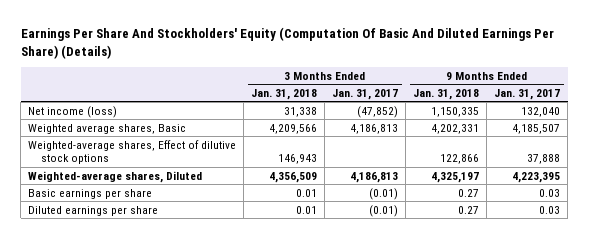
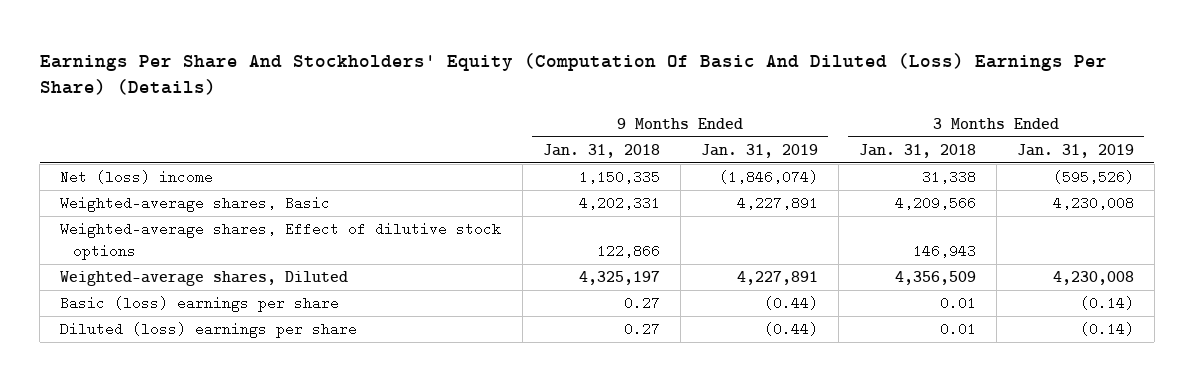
- Earnings Per Share And Stockholders' Equity (Computation Of Basic And Diluted Earnings Per Share) (Details)
+ Earnings Per Share And Stockholders' Equity (Computation Of Basic And Diluted (Loss) Earnings Per Share) (Details)
- | 3 Months Ended Jan. 31, 2018 | 3 Months Ended Jan. 31, 2017 | 9 Months Ended Jan. 31, 2018 | 9 Months Ended Jan. 31, 2017
+ | 9 Months Ended Jan. 31, 2018 | 9 Months Ended Jan. 31, 2019 | 3 Months Ended Jan. 31, 2018 | 3 Months Ended Jan. 31, 2019
- Net income (loss) | 31,338 | (47,852) | 1,150,335 | 132,040
- Weighted average shares, Basic | 4,209,566 | 4,186,813 | 4,202,331 | 4,185,507
+ Net (loss) income | 1,150,335 | (1,846,074) | 31,338 | (595,526)
+ Weighted-average shares, Basic | 4,202,331 | 4,227,891 | 4,209,566 | 4,230,008
- Basic earnings per share | 0.01 | (0.01) | 0.27 | 0.03
- Diluted earnings per share | 0.01 | (0.01) | 0.27 | 0.03
+ Basic (loss) earnings per share | 0.27 | (0.44) | 0.01 | (0.14)
+ Diluted (loss) earnings per share | 0.27 | (0.44) | 0.01 | (0.14)

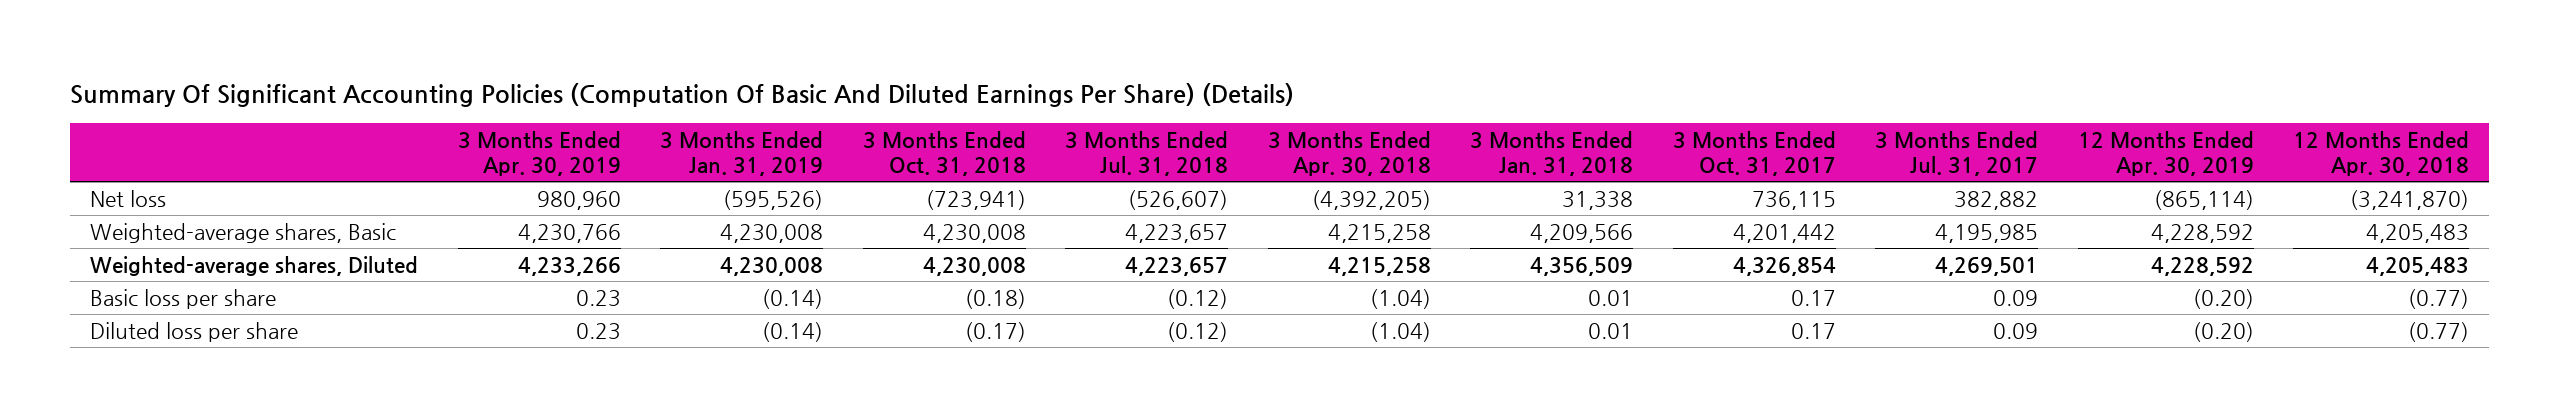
- Earnings Per Share And Stockholders' Equity (Computation Of Basic And Diluted (Loss) Earnings Per Share) (Details)
+ Summary Of Significant Accounting Policies (Computation Of Basic And Diluted Earnings Per Share) (Details)
- | 9 Months Ended Jan. 31, 2018 | 9 Months Ended Jan. 31, 2019 | 3 Months Ended Jan. 31, 2018 | 3 Months Ended Jan. 31, 2019
+ | 3 Months Ended Apr. 30, 2019 | 3 Months Ended Jan. 31, 2019 | 3 Months Ended Oct. 31, 2018 | 3 Months Ended Jul. 31, 2018 | 3 Months Ended Apr. 30, 2018 | 3 Months Ended Jan. 31, 2018 | 3 Months Ended Oct. 31, 2017 | 3 Months Ended Jul. 31, 2017 | 12 Months Ended Apr. 30, 2019 | 12 Months Ended Apr. 30, 2018
- Net (loss) income | 1,150,335 | (1,846,074) | 31,338 | (595,526)
+ Net loss | 980,960 | (595,526) | (723,941) | (526,607) | (4,392,205) | 31,338 | 736,115 | 382,882 | (865,114) | (3,241,870)
- Weighted-average shares, Effect of dilutive stock options | 122,866 | | 146,943 |
- Basic (loss) earnings per share | 0.27 | (0.44) | 0.01 | (0.14)
- Diluted (loss) earnings per share | 0.27 | (0.44) | 0.01 | (0.14)
+ Basic loss per share | 0.23 | (0.14) | (0.18) | (0.12) | (1.04) | 0.01 | 0.17 | 0.09 | (0.20) | (0.77)
+ Diluted loss per share | 0.23 | (0.14) | (0.17) | (0.12) | (1.04) | 0.01 | 0.17 | 0.09 | (0.20) | (0.77)

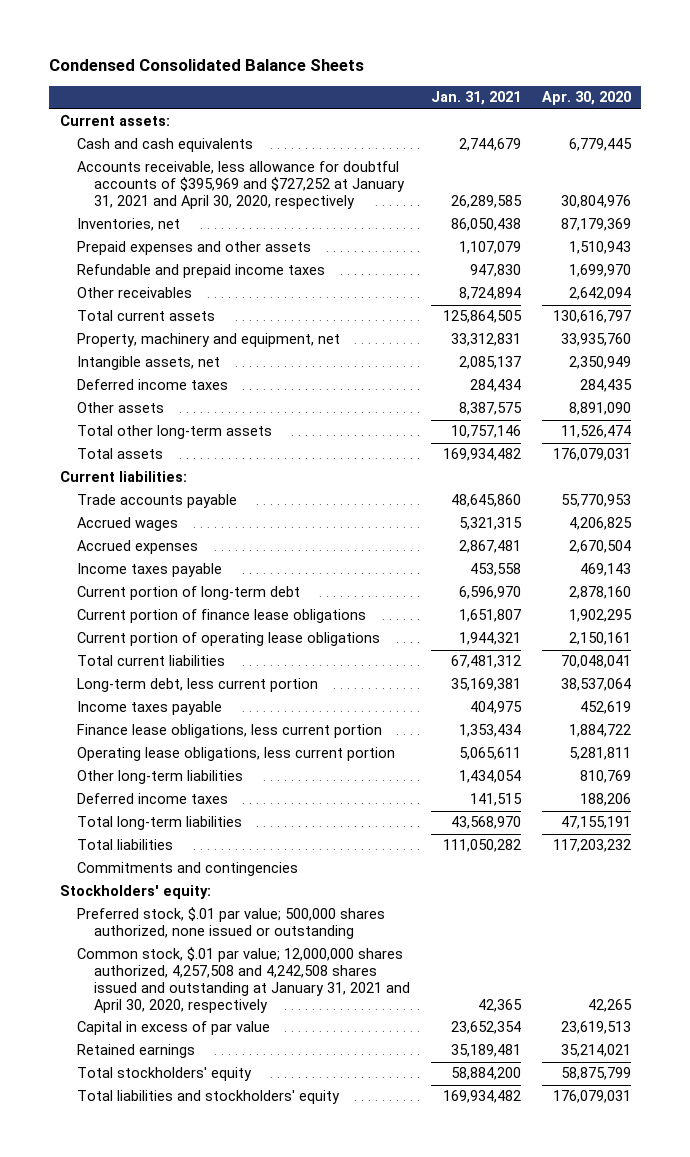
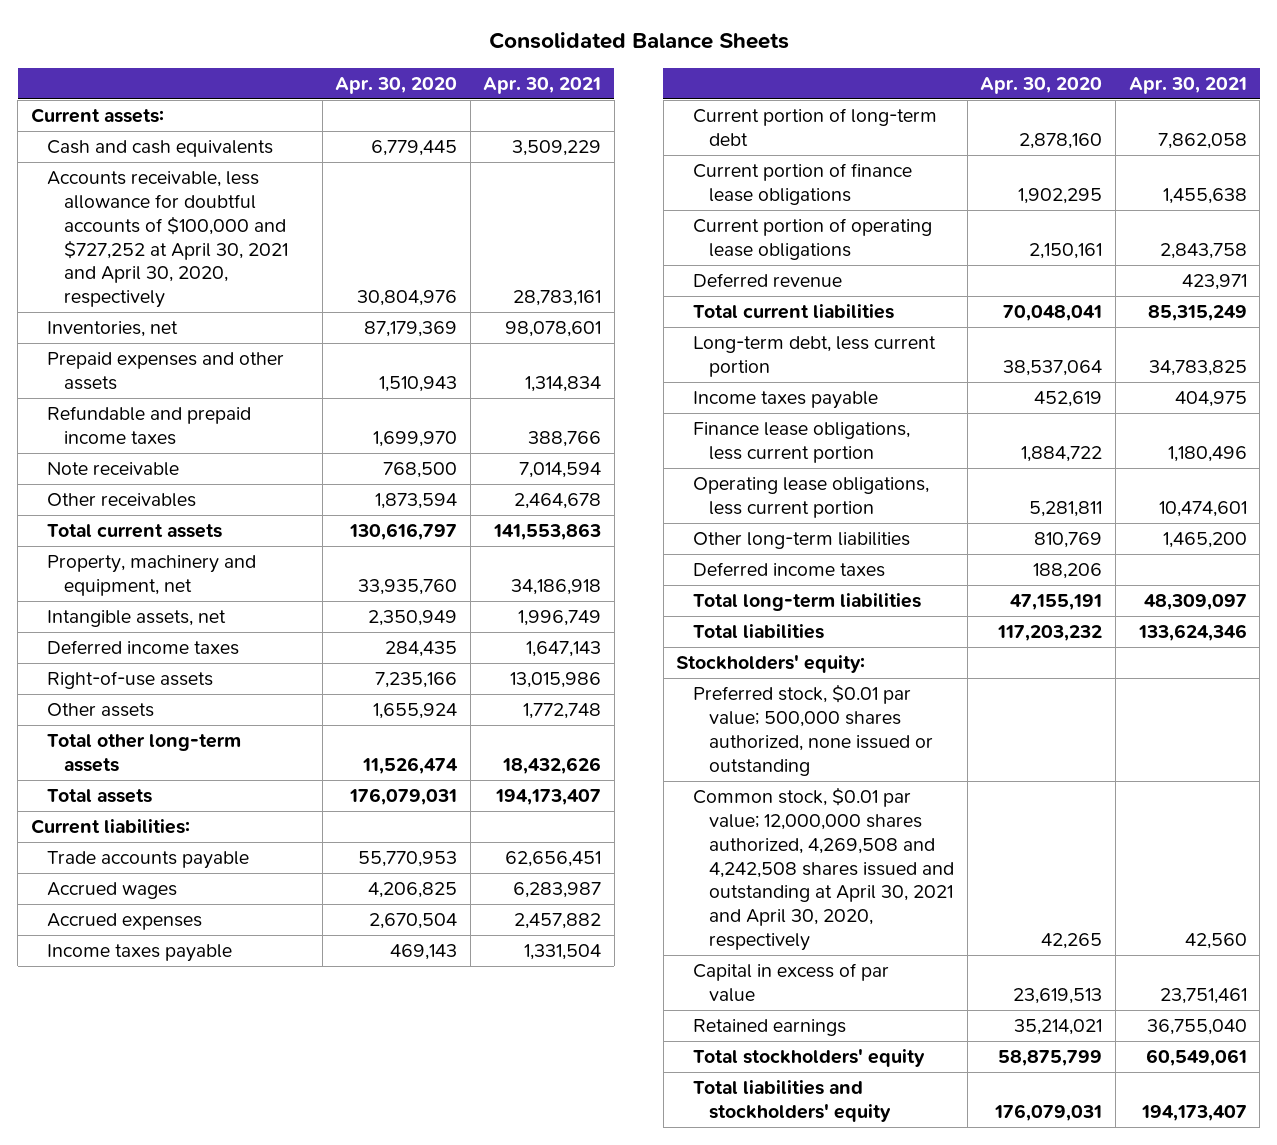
- Condensed Consolidated Balance Sheets
+ Consolidated Balance Sheets
- | Jan. 31, 2021 | Apr. 30, 2020
+ | Apr. 30, 2020 | Apr. 30, 2021
- Accounts receivable, less allowance for doubtful accounts of $395,969 and $727,252 at January 31, 2021 and April 30, 2020, respectively | 26,289,585 | 30,804,976
+ Accounts receivable, less allowance for doubtful accounts of $100,000 and $727,252 at April 30, 2021 and April 30, 2020, respectively | 30,804,976 | 28,783,161
- Other receivables | 8,724,894 | 2,642,094
+ Note receivable | 768,500 | 7,014,594
+ Other receivables | 1,873,594 | 2,464,678
- Other assets | 8,387,575 | 8,891,090
+ Right-of-use assets | 7,235,166 | 13,015,986
+ Other assets | 1,655,924 | 1,772,748
+ Deferred revenue | | 423,971
- Commitments and contingencies
- Preferred stock, $.01 par value; 500,000 shares authorized, none issued or outstanding
- Common stock, $.01 par value; 12,000,000 shares authorized, 4,257,508 and 4,242,508 shares issued and outstanding at January 31, 2021 and April 30, 2020, respectively | 42,365 | 42,265
+ Preferred stock, $0.01 par value; 500,000 shares authorized, none issued or outstanding
+ Common stock, $0.01 par value; 12,000,000 shares authorized, 4,269,508 and 4,242,508 shares issued and outstanding at April 30, 2021 and April 30, 2020, respectively | 42,265 | 42,560

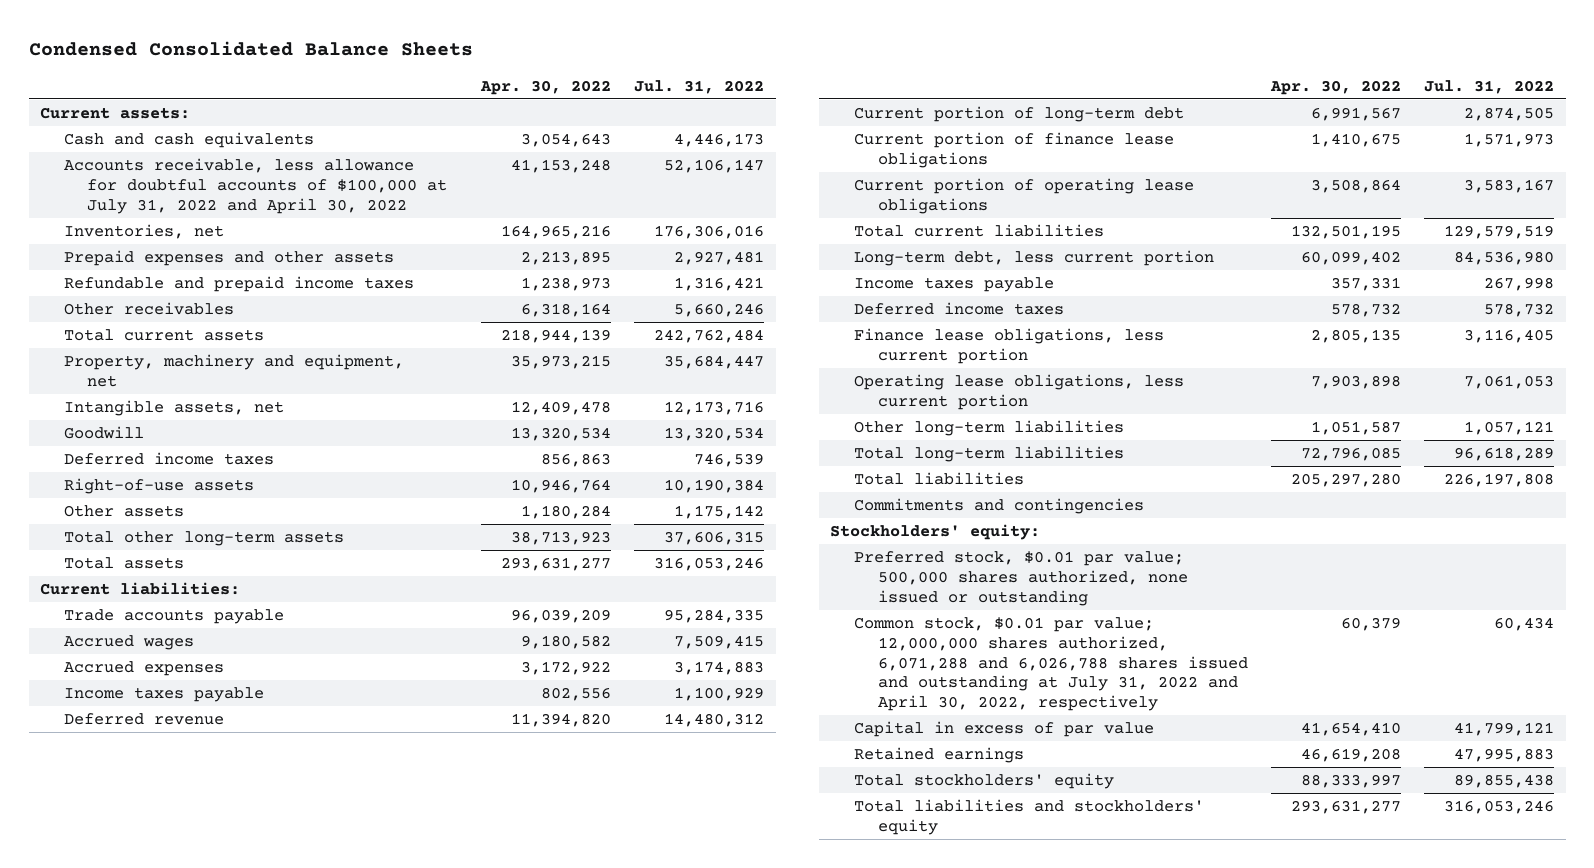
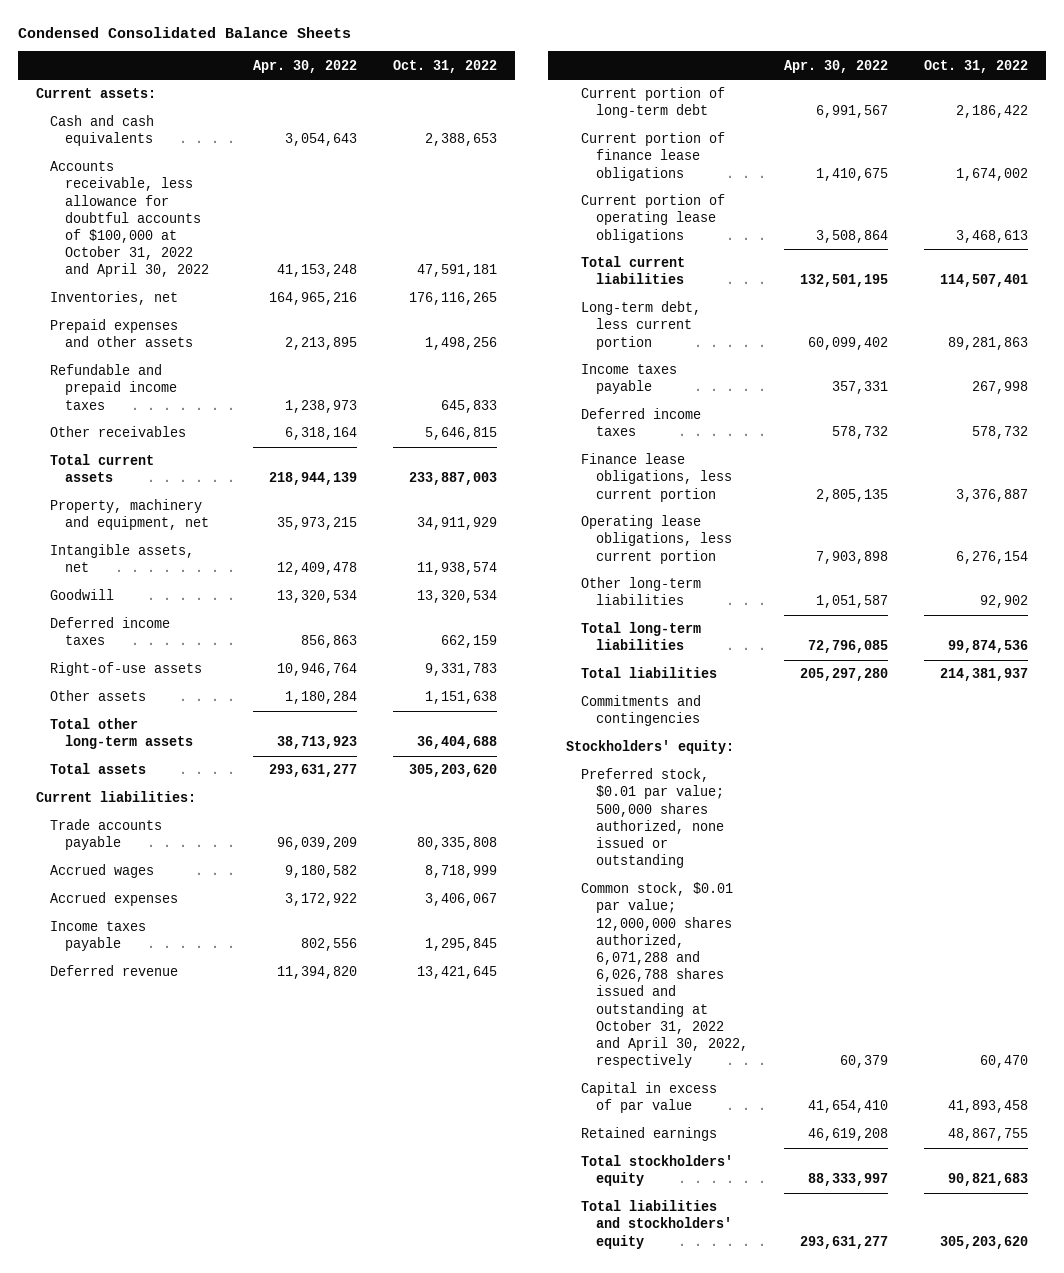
- | Apr. 30, 2022 | Jul. 31, 2022
+ | Apr. 30, 2022 | Oct. 31, 2022
- Accounts receivable, less allowance for doubtful accounts of $100,000 at July 31, 2022 and April 30, 2022 | 41,153,248 | 52,106,147
+ Accounts receivable, less allowance for doubtful accounts of $100,000 at October 31, 2022 and April 30, 2022 | 41,153,248 | 47,591,181
- Common stock, $0.01 par value; 12,000,000 shares authorized, 6,071,288 and 6,026,788 shares issued and outstanding at July 31, 2022 and April 30, 2022, respectively | 60,379 | 60,434
+ Common stock, $0.01 par value; 12,000,000 shares authorized, 6,071,288 and 6,026,788 shares issued and outstanding at October 31, 2022 and April 30, 2022, respectively | 60,379 | 60,470

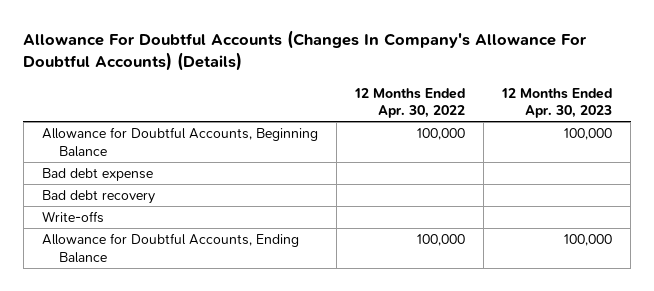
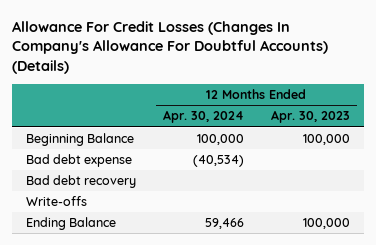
- Allowance For Doubtful Accounts (Changes In Company's Allowance For Doubtful Accounts) (Details)
+ Allowance For Credit Losses (Changes In Company's Allowance For Doubtful Accounts) (Details)
- | 12 Months Ended Apr. 30, 2022 | 12 Months Ended Apr. 30, 2023
+ | 12 Months Ended Apr. 30, 2024 | 12 Months Ended Apr. 30, 2023
- Allowance for Doubtful Accounts, Beginning Balance | 100,000 | 100,000
+ Beginning Balance | 100,000 | 100,000
- Allowance for Doubtful Accounts, Ending Balance | 100,000 | 100,000
+ Ending Balance | 59,466 | 100,000

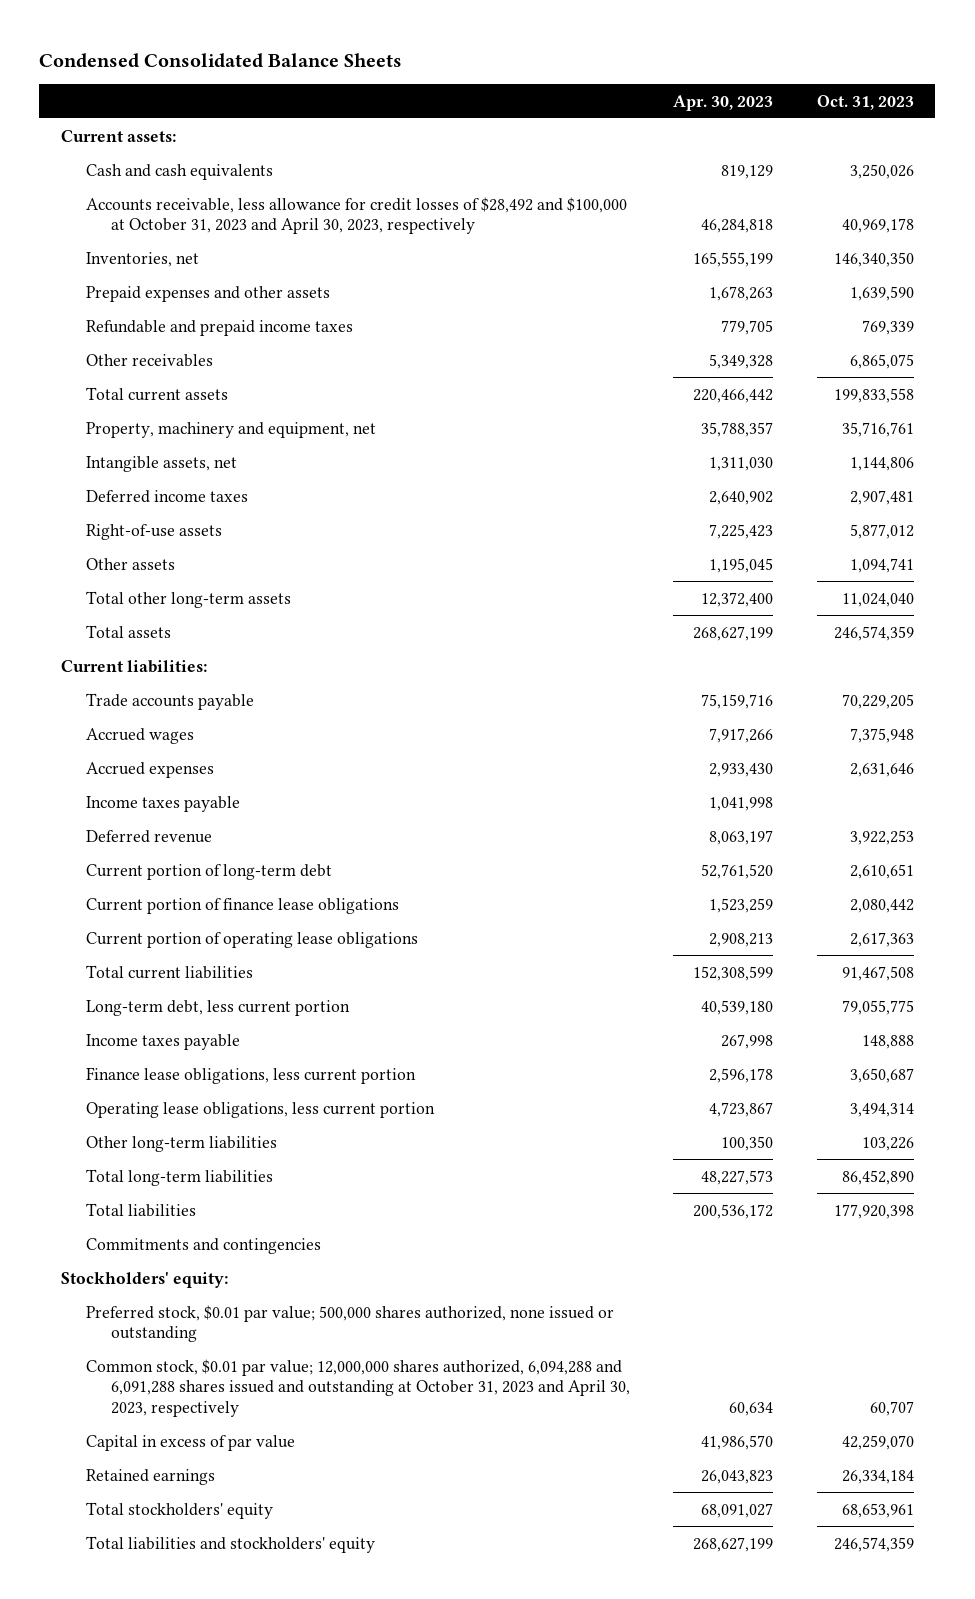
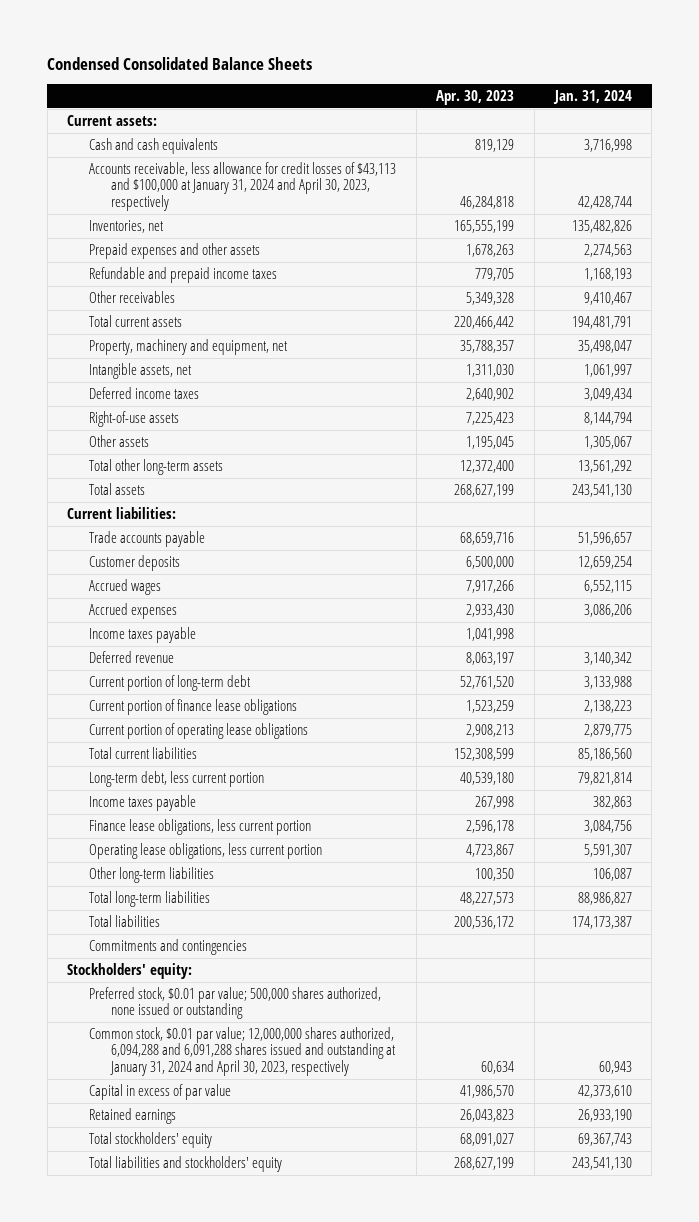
- | Apr. 30, 2023 | Oct. 31, 2023
+ | Apr. 30, 2023 | Jan. 31, 2024
- Accounts receivable, less allowance for credit losses of $28,492 and $100,000 at October 31, 2023 and April 30, 2023, respectively | 46,284,818 | 40,969,178
+ Accounts receivable, less allowance for credit losses of $43,113 and $100,000 at January 31, 2024 and April 30, 2023, respectively | 46,284,818 | 42,428,744
- Trade accounts payable | 75,159,716 | 70,229,205
+ Trade accounts payable | 68,659,716 | 51,596,657
+ Customer deposits | 6,500,000 | 12,659,254
- Common stock, $0.01 par value; 12,000,000 shares authorized, 6,094,288 and 6,091,288 shares issued and outstanding at October 31, 2023 and April 30, 2023, respectively | 60,634 | 60,707
+ Common stock, $0.01 par value; 12,000,000 shares authorized, 6,094,288 and 6,091,288 shares issued and outstanding at January 31, 2024 and April 30, 2023, respectively | 60,634 | 60,943

